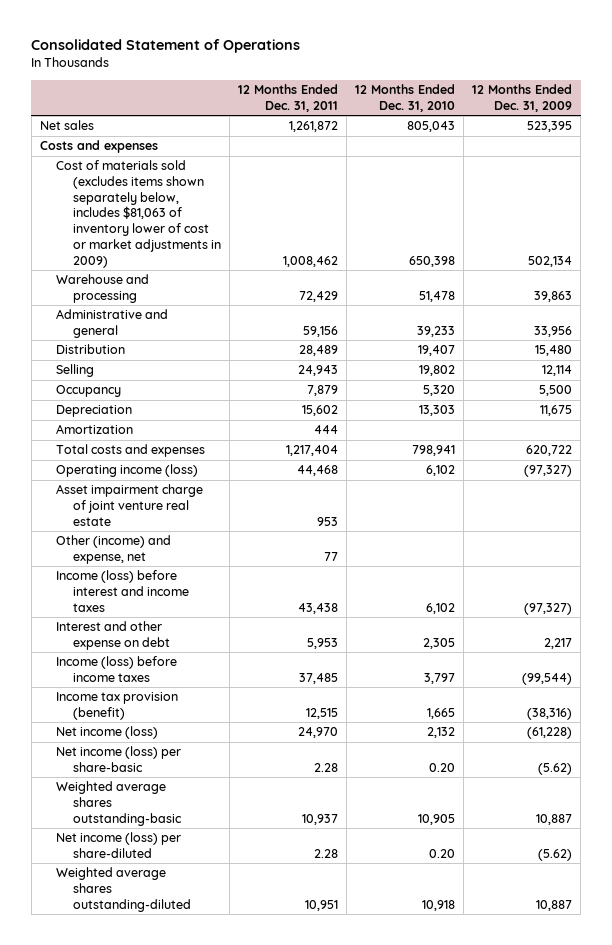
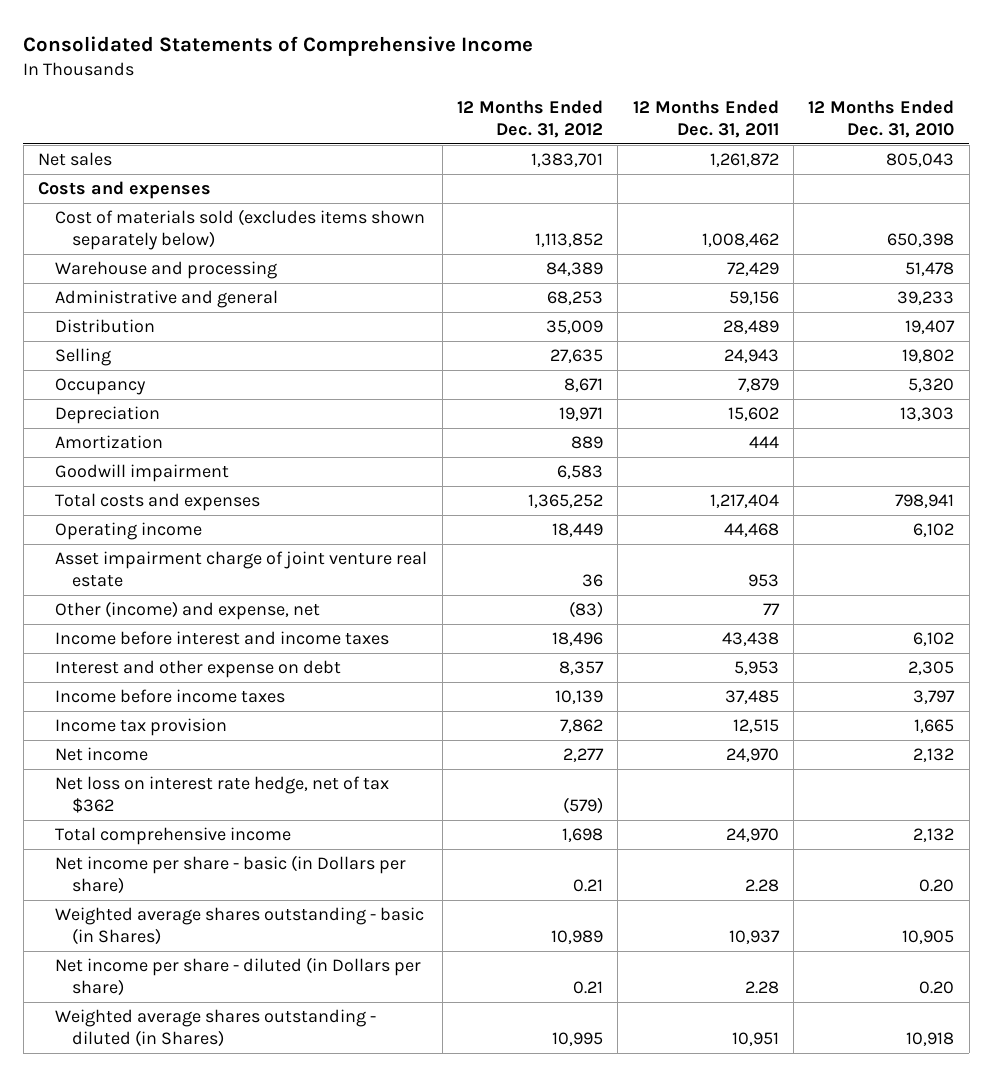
- Consolidated Statement of Operations
+ Consolidated Statements of Comprehensive Income
- | 12 Months Ended Dec. 31, 2011 | 12 Months Ended Dec. 31, 2010 | 12 Months Ended Dec. 31, 2009
+ | 12 Months Ended Dec. 31, 2012 | 12 Months Ended Dec. 31, 2011 | 12 Months Ended Dec. 31, 2010
- Cost of materials sold (excludes items shown separately below, includes $81,063 of inventory lower of cost or market adjustments in 2009) | 1,008,462 | 650,398 | 502,134
+ Cost of materials sold (excludes items shown separately below) | 1,113,852 | 1,008,462 | 650,398
+ Goodwill impairment | 6,583 | |
- Operating income (loss) | 44,468 | 6,102 | (97,327)
+ Operating income | 18,449 | 44,468 | 6,102
- Income (loss) before interest and income taxes | 43,438 | 6,102 | (97,327)
+ Income before interest and income taxes | 18,496 | 43,438 | 6,102
- Income (loss) before income taxes | 37,485 | 3,797 | (99,544)
- Income tax provision (benefit) | 12,515 | 1,665 | (38,316)
- Net income (loss) | 24,970 | 2,132 | (61,228)
- Net income (loss) per share-basic | 2.28 | 0.20 | (5.62)
- Weighted average shares outstanding-basic | 10,937 | 10,905 | 10,887
- Net income (loss) per share-diluted | 2.28 | 0.20 | (5.62)
- Weighted average shares outstanding-diluted | 10,951 | 10,918 | 10,887
+ Income before income taxes | 10,139 | 37,485 | 3,797
+ Income tax provision | 7,862 | 12,515 | 1,665
+ Net income | 2,277 | 24,970 | 2,132
+ Net loss on interest rate hedge, net of tax $362 | (579) | |
+ Total comprehensive income | 1,698 | 24,970 | 2,132
+ Net income per share - basic (in Dollars per share) | 0.21 | 2.28 | 0.20
+ Weighted average shares outstanding - basic (in Shares) | 10,989 | 10,937 | 10,905
+ Net income per share - diluted (in Dollars per share) | 0.21 | 2.28 | 0.20
+ Weighted average shares outstanding - diluted (in Shares) | 10,995 | 10,951 | 10,918

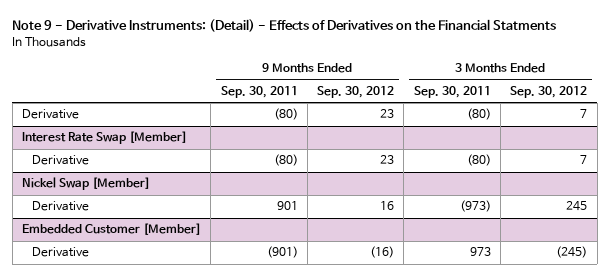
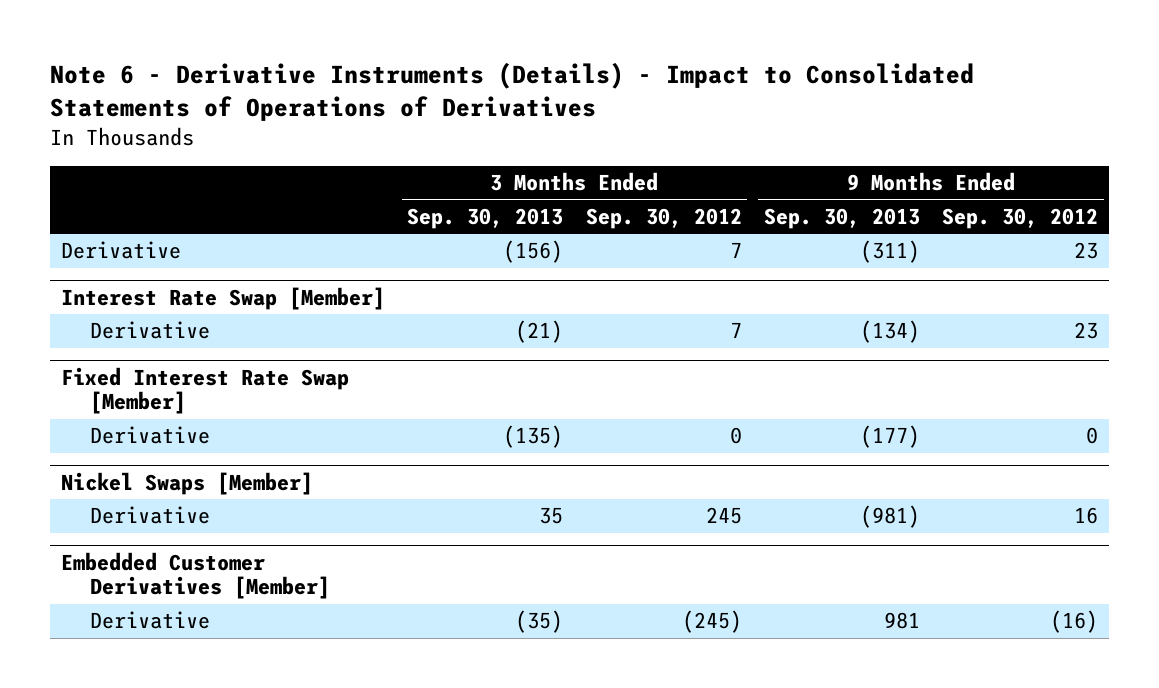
- Note 9 - Derivative Instruments: (Detail) - Effects of Derivatives on the Financial Statments
+ Note 6 - Derivative Instruments (Details) - Impact to Consolidated Statements of Operations of Derivatives
- | 9 Months Ended Sep. 30, 2011 | 9 Months Ended Sep. 30, 2012 | 3 Months Ended Sep. 30, 2011 | 3 Months Ended Sep. 30, 2012
+ | 3 Months Ended Sep. 30, 2013 | 3 Months Ended Sep. 30, 2012 | 9 Months Ended Sep. 30, 2013 | 9 Months Ended Sep. 30, 2012
- Nickel Swap [Member]
+ Fixed Interest Rate Swap [Member]
+ Derivative | (135) | 0 | (177) | 0
+ Nickel Swaps [Member]
- Embedded Customer [Member]
+ Embedded Customer Derivatives [Member]

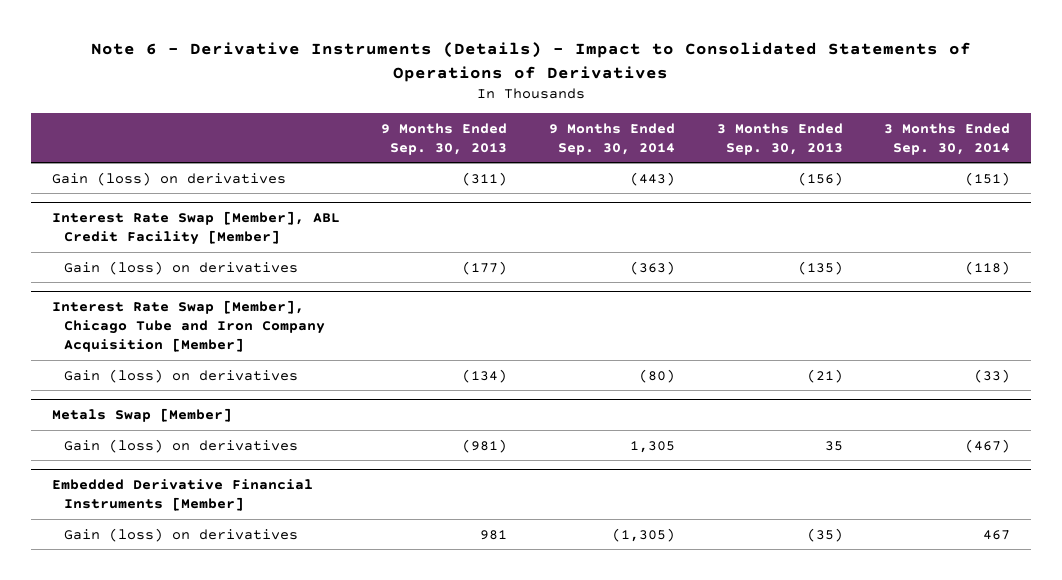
- | 3 Months Ended Sep. 30, 2013 | 3 Months Ended Sep. 30, 2012 | 9 Months Ended Sep. 30, 2013 | 9 Months Ended Sep. 30, 2012
+ | 9 Months Ended Sep. 30, 2013 | 9 Months Ended Sep. 30, 2014 | 3 Months Ended Sep. 30, 2013 | 3 Months Ended Sep. 30, 2014
- Derivative | (156) | 7 | (311) | 23
- Interest Rate Swap [Member]
- Derivative | (21) | 7 | (134) | 23
- Fixed Interest Rate Swap [Member]
- Derivative | (135) | 0 | (177) | 0
- Nickel Swaps [Member]
- Derivative | 35 | 245 | (981) | 16
- Embedded Customer Derivatives [Member]
- Derivative | (35) | (245) | 981 | (16)
+ Gain (loss) on derivatives | (311) | (443) | (156) | (151)
+ Interest Rate Swap [Member], ABL Credit Facility [Member]
+ Gain (loss) on derivatives | (177) | (363) | (135) | (118)
+ Interest Rate Swap [Member], Chicago Tube and Iron Company Acquisition [Member]
+ Gain (loss) on derivatives | (134) | (80) | (21) | (33)
+ Metals Swap [Member]
+ Gain (loss) on derivatives | (981) | 1,305 | 35 | (467)
+ Embedded Derivative Financial Instruments [Member]
+ Gain (loss) on derivatives | 981 | (1,305) | (35) | 467

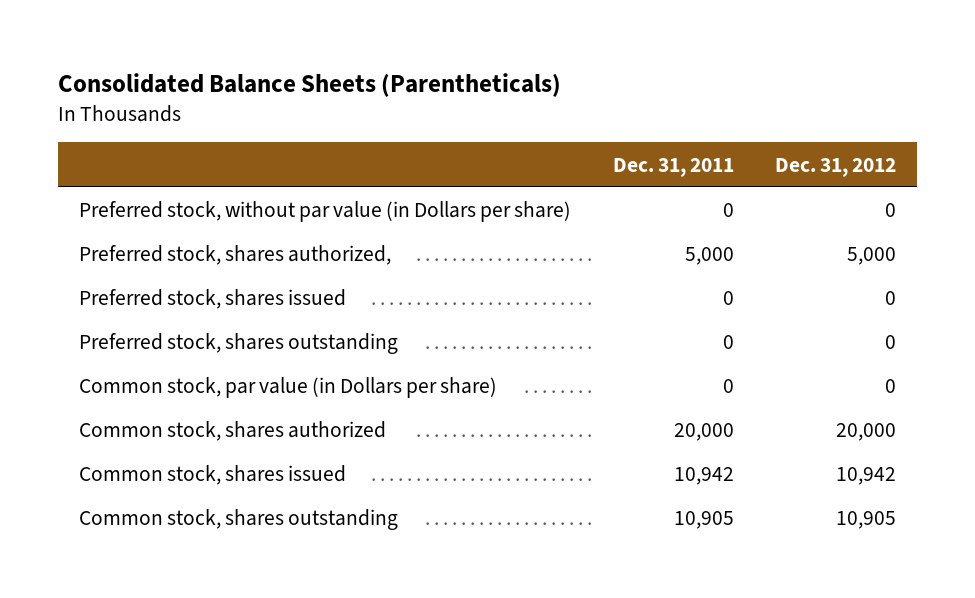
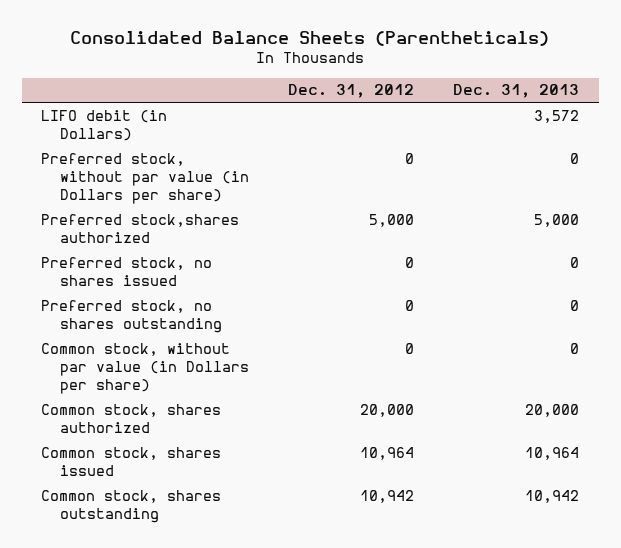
- | Dec. 31, 2011 | Dec. 31, 2012
+ | Dec. 31, 2012 | Dec. 31, 2013
+ LIFO debit (in Dollars) | | 3,572
- Preferred stock, shares authorized, | 5,000 | 5,000
- Preferred stock, shares issued | 0 | 0
- Preferred stock, shares outstanding | 0 | 0
- Common stock, par value (in Dollars per share) | 0 | 0
+ Preferred stock,shares authorized | 5,000 | 5,000
+ Preferred stock, no shares issued | 0 | 0
+ Preferred stock, no shares outstanding | 0 | 0
+ Common stock, without par value (in Dollars per share) | 0 | 0
- Common stock, shares issued | 10,942 | 10,942
- Common stock, shares outstanding | 10,905 | 10,905
+ Common stock, shares issued | 10,964 | 10,964
+ Common stock, shares outstanding | 10,942 | 10,942

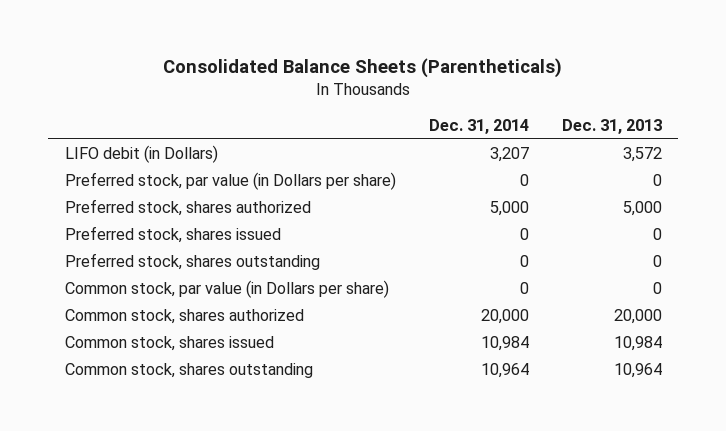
- | Dec. 31, 2012 | Dec. 31, 2013
+ | Dec. 31, 2014 | Dec. 31, 2013
- Preferred stock, without par value (in Dollars per share) | 0 | 0
- Preferred stock,shares authorized | 5,000 | 5,000
- Preferred stock, no shares issued | 0 | 0
- Preferred stock, no shares outstanding | 0 | 0
- Common stock, without par value (in Dollars per share) | 0 | 0
+ Preferred stock, par value (in Dollars per share) | 0 | 0
+ Preferred stock, shares authorized | 5,000 | 5,000
+ Preferred stock, shares issued | 0 | 0
+ Preferred stock, shares outstanding | 0 | 0
+ Common stock, par value (in Dollars per share) | 0 | 0
- Common stock, shares issued | 10,964 | 10,964
- Common stock, shares outstanding | 10,942 | 10,942
+ Common stock, shares issued | 10,984 | 10,984
+ Common stock, shares outstanding | 10,964 | 10,964

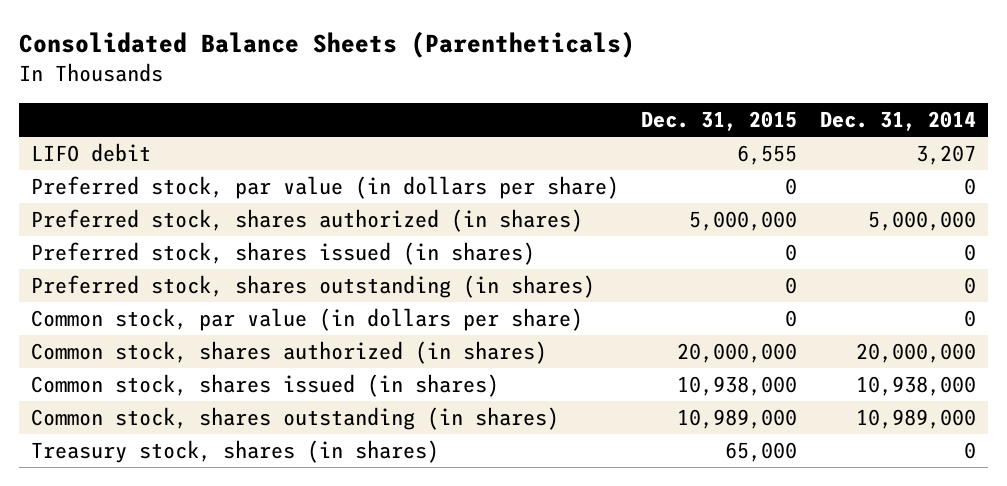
- | Dec. 31, 2014 | Dec. 31, 2013
+ | Dec. 31, 2015 | Dec. 31, 2014
- LIFO debit (in Dollars) | 3,207 | 3,572
- Preferred stock, par value (in Dollars per share) | 0 | 0
- Preferred stock, shares authorized | 5,000 | 5,000
- Preferred stock, shares issued | 0 | 0
- Preferred stock, shares outstanding | 0 | 0
- Common stock, par value (in Dollars per share) | 0 | 0
- Common stock, shares authorized | 20,000 | 20,000
- Common stock, shares issued | 10,984 | 10,984
- Common stock, shares outstanding | 10,964 | 10,964
+ LIFO debit | 6,555 | 3,207
+ Preferred stock, par value (in dollars per share) | 0 | 0
+ Preferred stock, shares authorized (in shares) | 5,000,000 | 5,000,000
+ Preferred stock, shares issued (in shares) | 0 | 0
+ Preferred stock, shares outstanding (in shares) | 0 | 0
+ Common stock, par value (in dollars per share) | 0 | 0
+ Common stock, shares authorized (in shares) | 20,000,000 | 20,000,000
+ Common stock, shares issued (in shares) | 10,938,000 | 10,938,000
+ Common stock, shares outstanding (in shares) | 10,989,000 | 10,989,000
+ Treasury stock, shares (in shares) | 65,000 | 0

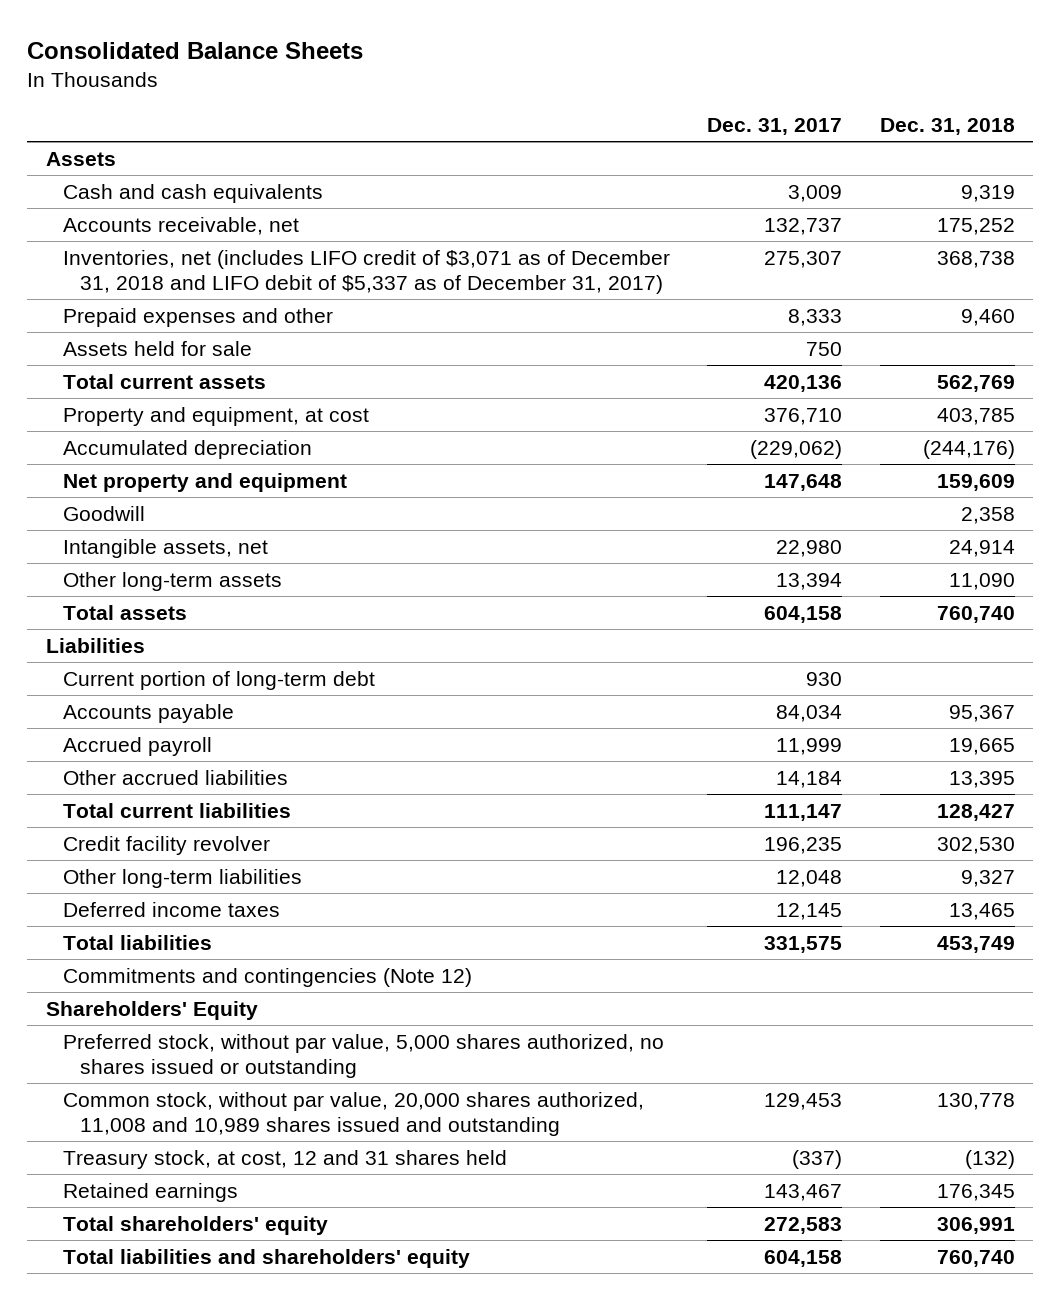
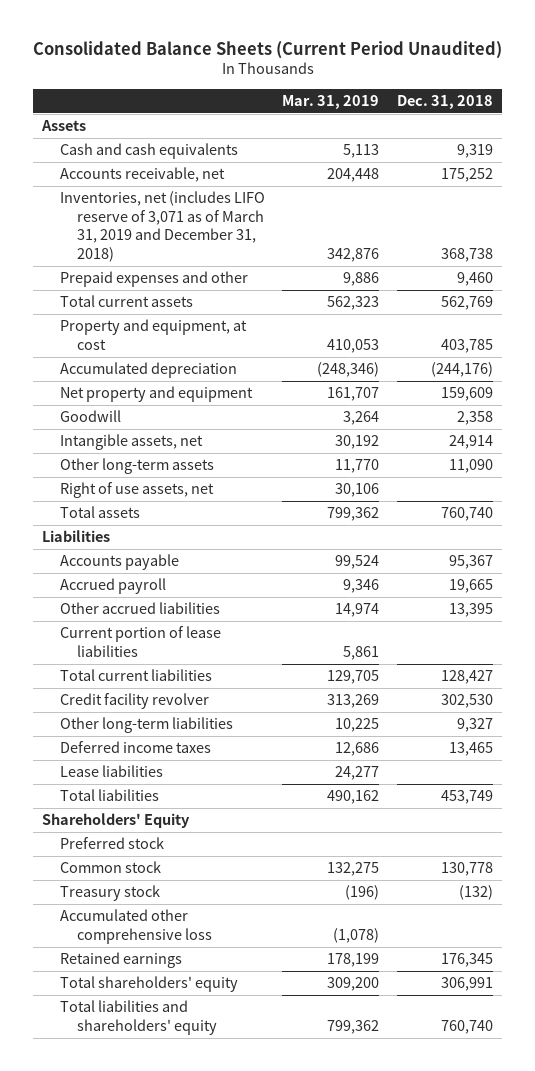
- Consolidated Balance Sheets
+ Consolidated Balance Sheets (Current Period Unaudited)
- | Dec. 31, 2017 | Dec. 31, 2018
+ | Mar. 31, 2019 | Dec. 31, 2018
- Inventories, net (includes LIFO credit of $3,071 as of December 31, 2018 and LIFO debit of $5,337 as of December 31, 2017) | 275,307 | 368,738
+ Inventories, net (includes LIFO reserve of 3,071 as of March 31, 2019 and December 31, 2018) | 342,876 | 368,738
- Assets held for sale | 750 |
+ Right of use assets, net | 30,106 |
- Current portion of long-term debt | 930 |
+ Current portion of lease liabilities | 5,861 |
+ Lease liabilities | 24,277 |
- Commitments and contingencies (Note 12)
- Preferred stock, without par value, 5,000 shares authorized, no shares issued or outstanding
- Common stock, without par value, 20,000 shares authorized, 11,008 and 10,989 shares issued and outstanding | 129,453 | 130,778
- Treasury stock, at cost, 12 and 31 shares held | (337) | (132)
+ Preferred stock
+ Common stock | 132,275 | 130,778
+ Treasury stock | (196) | (132)
+ Accumulated other comprehensive loss | (1,078) |

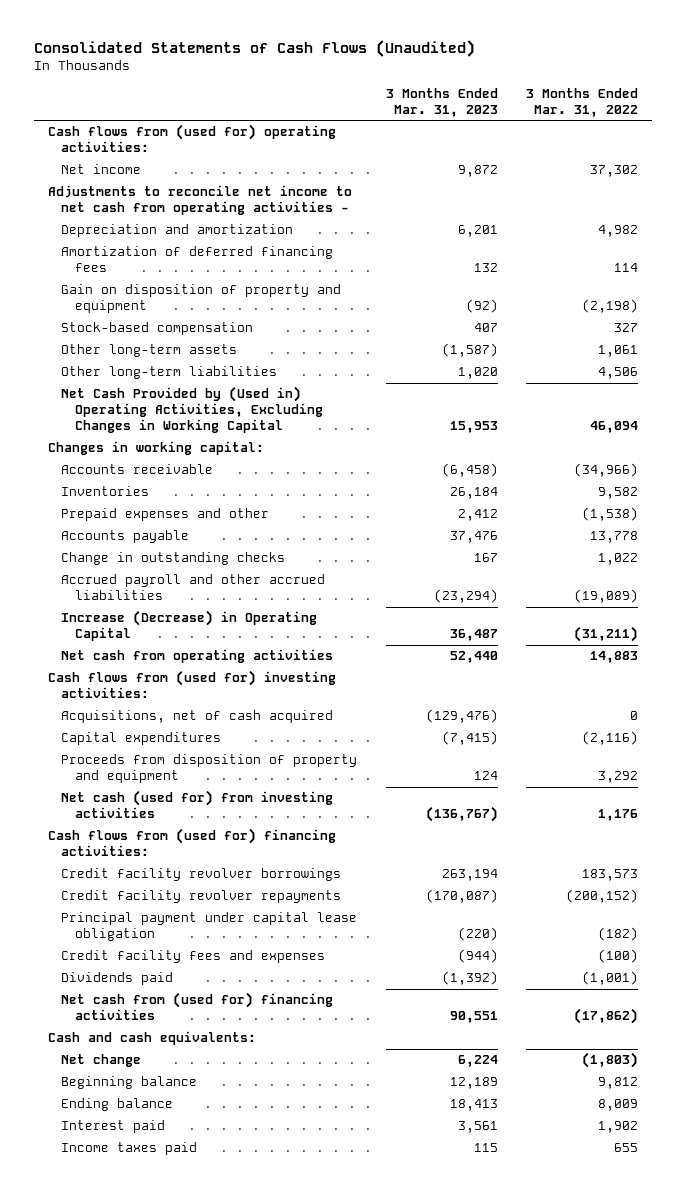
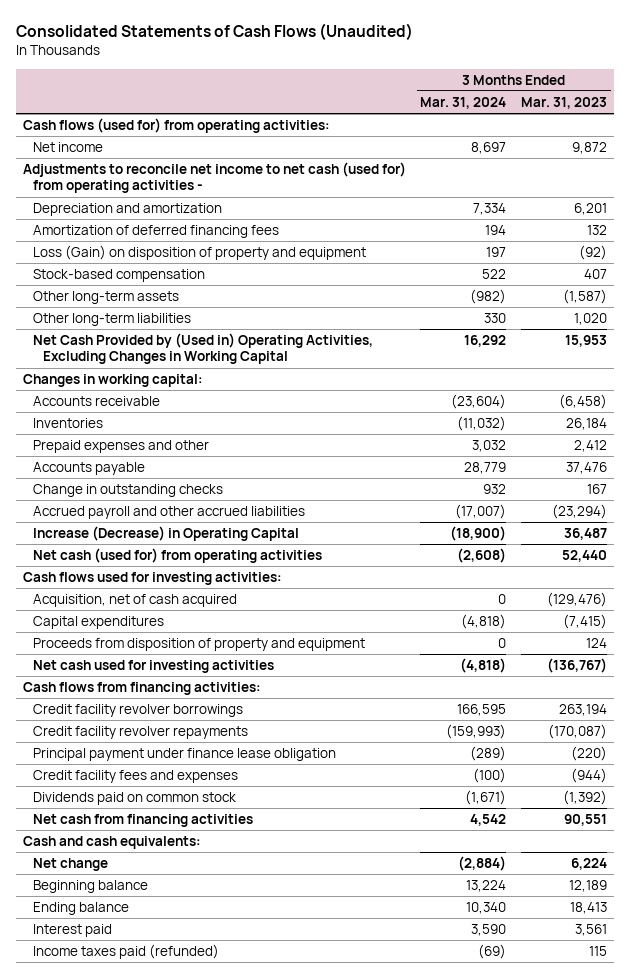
- | 3 Months Ended Mar. 31, 2023 | 3 Months Ended Mar. 31, 2022
+ | 3 Months Ended Mar. 31, 2024 | 3 Months Ended Mar. 31, 2023
- Cash flows from (used for) operating activities:
+ Cash flows (used for) from operating activities:
- Adjustments to reconcile net income to net cash from operating activities -
+ Adjustments to reconcile net income to net cash (used for) from operating activities -
- Gain on disposition of property and equipment | (92) | (2,198)
+ Loss (Gain) on disposition of property and equipment | 197 | (92)
- Net cash from operating activities | 52,440 | 14,883
- Cash flows from (used for) investing activities:
- Acquisitions, net of cash acquired | (129,476) | 0
+ Net cash (used for) from operating activities | (2,608) | 52,440
+ Cash flows used for investing activities:
+ Acquisition, net of cash acquired | 0 | (129,476)
- Net cash (used for) from investing activities | (136,767) | 1,176
- Cash flows from (used for) financing activities:
+ Net cash used for investing activities | (4,818) | (136,767)
+ Cash flows from financing activities:
- Principal payment under capital lease obligation | (220) | (182)
+ Principal payment under finance lease obligation | (289) | (220)
- Dividends paid | (1,392) | (1,001)
- Net cash from (used for) financing activities | 90,551 | (17,862)
+ Dividends paid on common stock | (1,671) | (1,392)
+ Net cash from financing activities | 4,542 | 90,551
- Income taxes paid | 115 | 655
+ Income taxes paid (refunded) | (69) | 115

